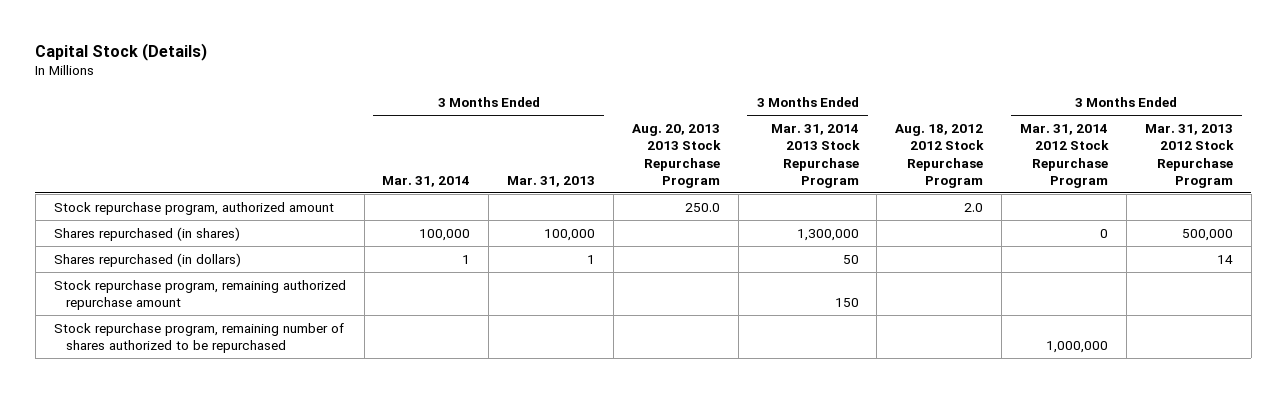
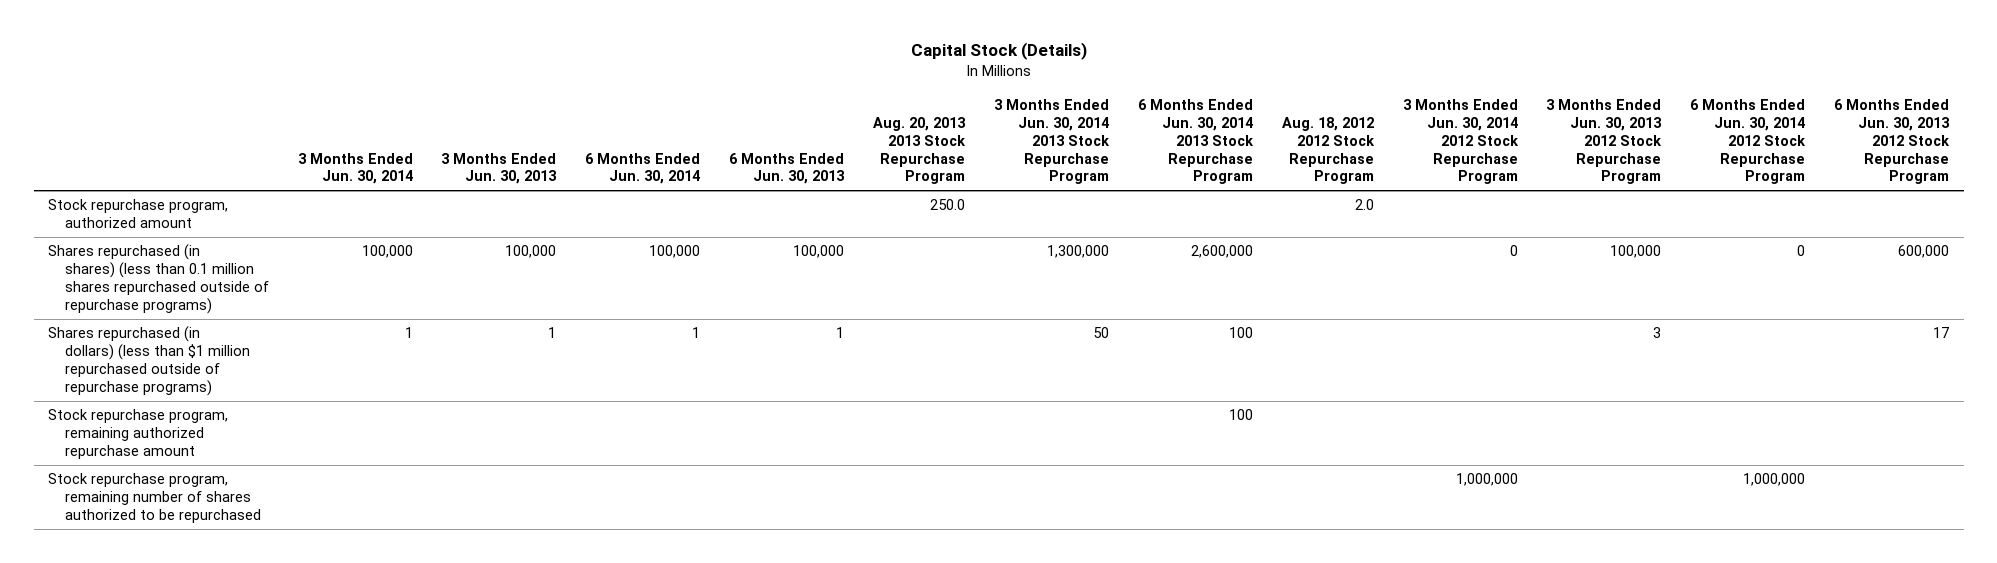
- | 3 Months Ended Mar. 31, 2014 | 3 Months Ended Mar. 31, 2013 | Aug. 20, 2013 2013 Stock Repurchase Program | 3 Months Ended Mar. 31, 2014 2013 Stock Repurchase Program | Aug. 18, 2012 2012 Stock Repurchase Program | 3 Months Ended Mar. 31, 2014 2012 Stock Repurchase Program | 3 Months Ended Mar. 31, 2013 2012 Stock Repurchase Program
+ | 3 Months Ended Jun. 30, 2014 | 3 Months Ended Jun. 30, 2013 | 6 Months Ended Jun. 30, 2014 | 6 Months Ended Jun. 30, 2013 | Aug. 20, 2013 2013 Stock Repurchase Program | 3 Months Ended Jun. 30, 2014 2013 Stock Repurchase Program | 6 Months Ended Jun. 30, 2014 2013 Stock Repurchase Program | Aug. 18, 2012 2012 Stock Repurchase Program | 3 Months Ended Jun. 30, 2014 2012 Stock Repurchase Program | 3 Months Ended Jun. 30, 2013 2012 Stock Repurchase Program | 6 Months Ended Jun. 30, 2014 2012 Stock Repurchase Program | 6 Months Ended Jun. 30, 2013 2012 Stock Repurchase Program
- Shares repurchased (in shares) | 100,000 | 100,000 | | 1,300,000 | | 0 | 500,000
- Shares repurchased (in dollars) | 1 | 1 | | 50 | | | 14
+ Shares repurchased (in shares) (less than 0.1 million shares repurchased outside of repurchase programs) | 100,000 | 100,000 | 100,000 | 100,000 | | 1,300,000 | 2,600,000 | | 0 | 100,000 | 0 | 600,000
+ Shares repurchased (in dollars) (less than $1 million repurchased outside of repurchase programs) | 1 | 1 | 1 | 1 | | 50 | 100 | | | 3 | | 17

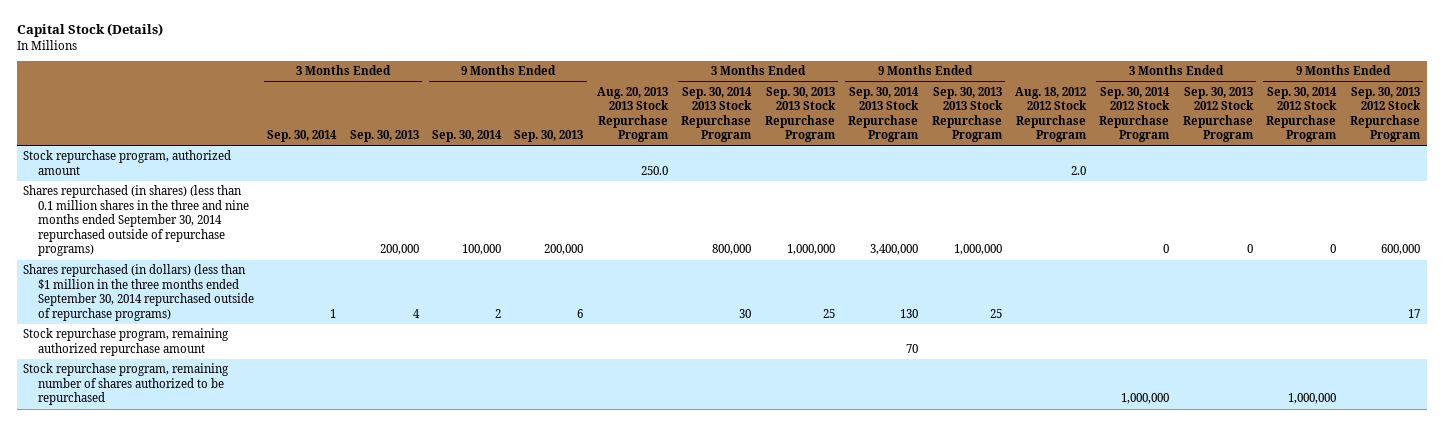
- | 3 Months Ended Jun. 30, 2014 | 3 Months Ended Jun. 30, 2013 | 6 Months Ended Jun. 30, 2014 | 6 Months Ended Jun. 30, 2013 | Aug. 20, 2013 2013 Stock Repurchase Program | 3 Months Ended Jun. 30, 2014 2013 Stock Repurchase Program | 6 Months Ended Jun. 30, 2014 2013 Stock Repurchase Program | Aug. 18, 2012 2012 Stock Repurchase Program | 3 Months Ended Jun. 30, 2014 2012 Stock Repurchase Program | 3 Months Ended Jun. 30, 2013 2012 Stock Repurchase Program | 6 Months Ended Jun. 30, 2014 2012 Stock Repurchase Program | 6 Months Ended Jun. 30, 2013 2012 Stock Repurchase Program
+ | 3 Months Ended Sep. 30, 2014 | 3 Months Ended Sep. 30, 2013 | 9 Months Ended Sep. 30, 2014 | 9 Months Ended Sep. 30, 2013 | Aug. 20, 2013 2013 Stock Repurchase Program | 3 Months Ended Sep. 30, 2014 2013 Stock Repurchase Program | 3 Months Ended Sep. 30, 2013 2013 Stock Repurchase Program | 9 Months Ended Sep. 30, 2014 2013 Stock Repurchase Program | 9 Months Ended Sep. 30, 2013 2013 Stock Repurchase Program | Aug. 18, 2012 2012 Stock Repurchase Program | 3 Months Ended Sep. 30, 2014 2012 Stock Repurchase Program | 3 Months Ended Sep. 30, 2013 2012 Stock Repurchase Program | 9 Months Ended Sep. 30, 2014 2012 Stock Repurchase Program | 9 Months Ended Sep. 30, 2013 2012 Stock Repurchase Program
- Shares repurchased (in shares) (less than 0.1 million shares repurchased outside of repurchase programs) | 100,000 | 100,000 | 100,000 | 100,000 | | 1,300,000 | 2,600,000 | | 0 | 100,000 | 0 | 600,000
- Shares repurchased (in dollars) (less than $1 million repurchased outside of repurchase programs) | 1 | 1 | 1 | 1 | | 50 | 100 | | | 3 | | 17
+ Shares repurchased (in shares) (less than 0.1 million shares in the three and nine months ended September 30, 2014 repurchased outside of repurchase programs) | | 200,000 | 100,000 | 200,000 | | 800,000 | 1,000,000 | 3,400,000 | 1,000,000 | | 0 | 0 | 0 | 600,000
+ Shares repurchased (in dollars) (less than $1 million in the three months ended September 30, 2014 repurchased outside of repurchase programs) | 1 | 4 | 2 | 6 | | 30 | 25 | 130 | 25 | | | | | 17

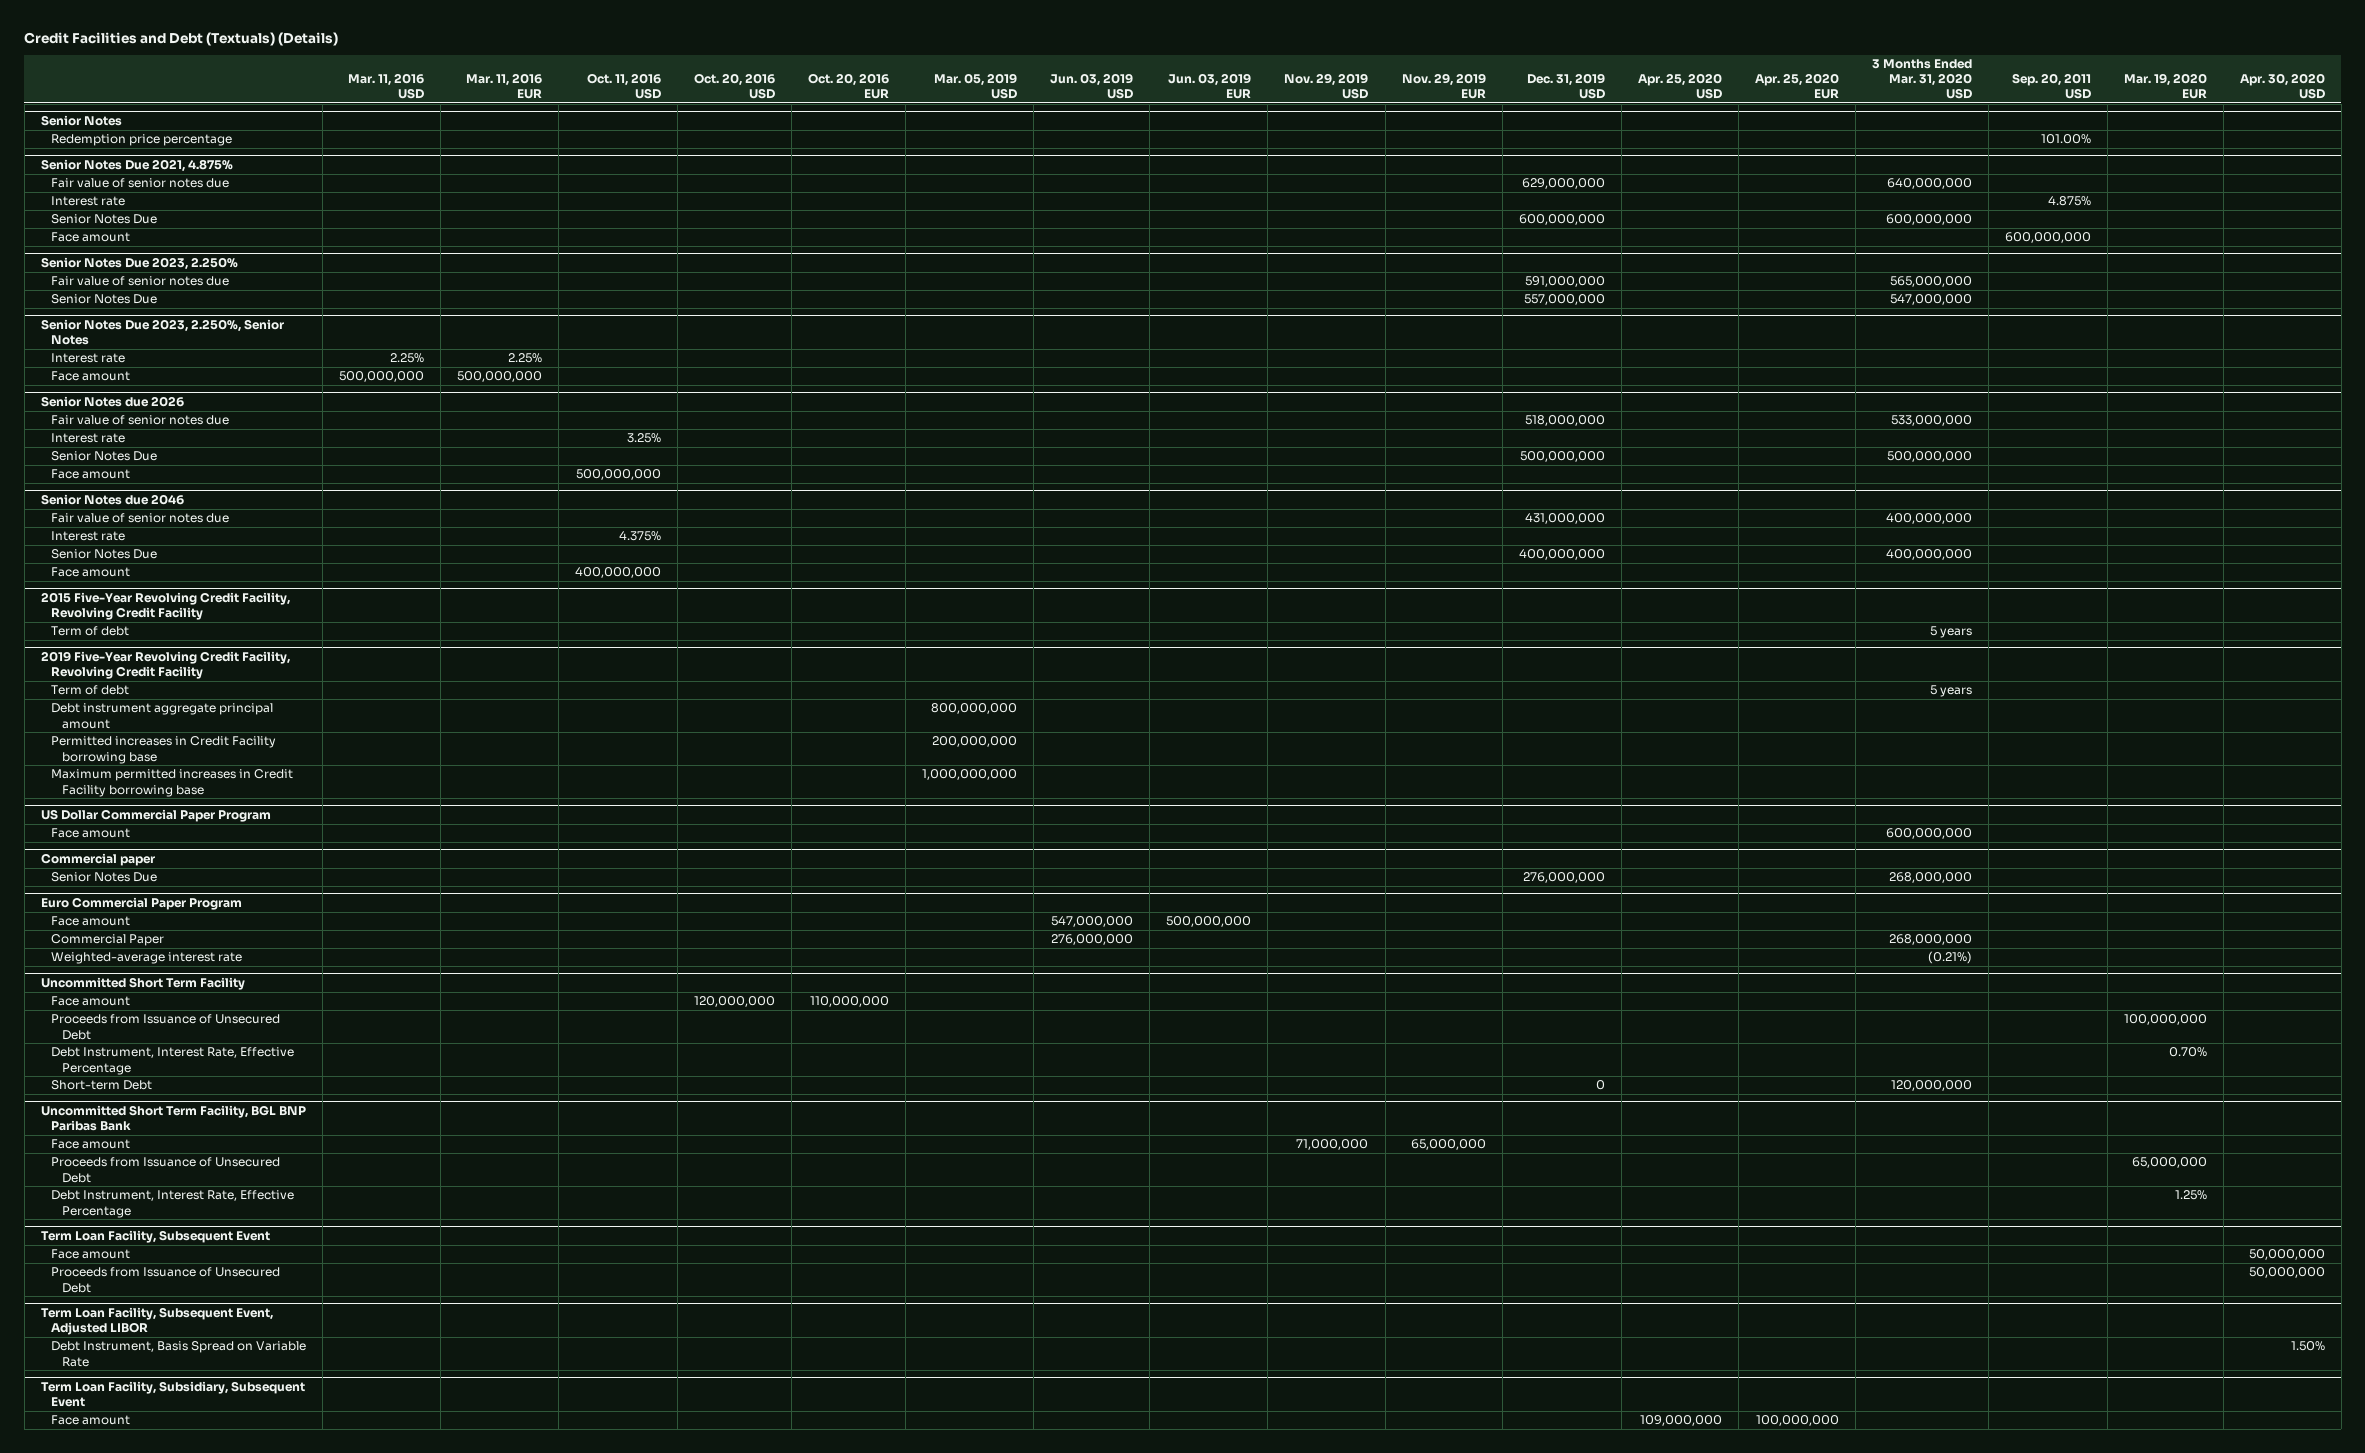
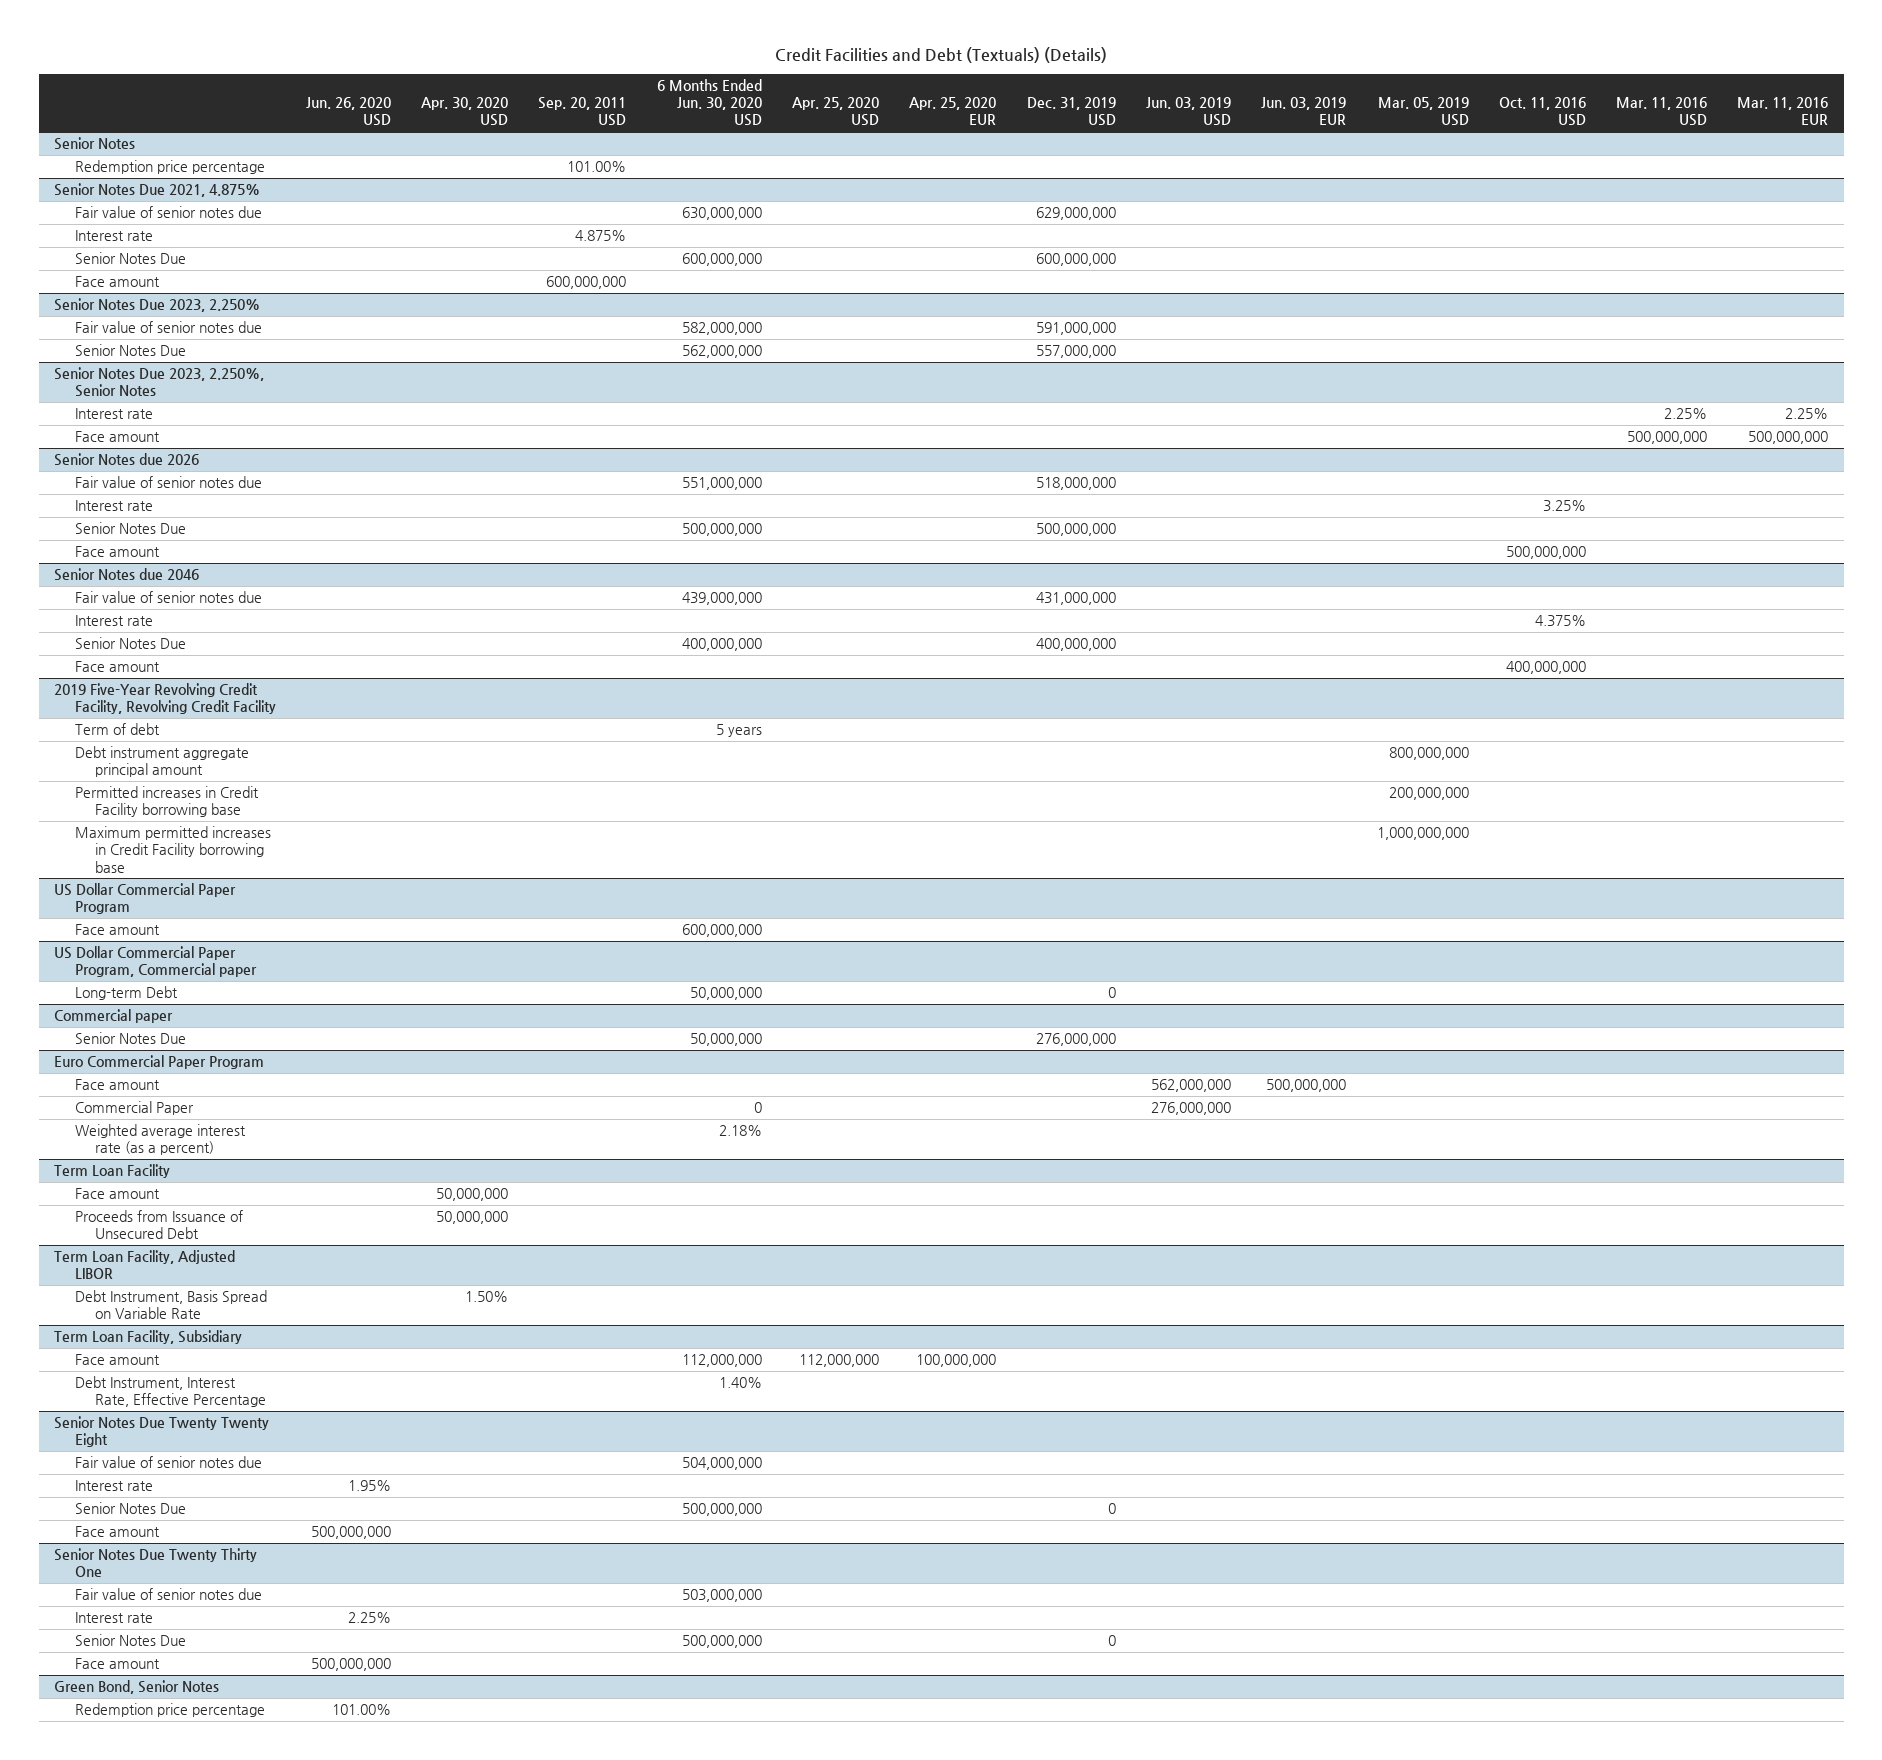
- | Mar. 11, 2016 USD | Mar. 11, 2016 EUR | Oct. 11, 2016 USD | Oct. 20, 2016 USD | Oct. 20, 2016 EUR | Mar. 05, 2019 USD | Jun. 03, 2019 USD | Jun. 03, 2019 EUR | Nov. 29, 2019 USD | Nov. 29, 2019 EUR | Dec. 31, 2019 USD | Apr. 25, 2020 USD | Apr. 25, 2020 EUR | 3 Months Ended Mar. 31, 2020 USD | Sep. 20, 2011 USD | Mar. 19, 2020 EUR | Apr. 30, 2020 USD
+ | Jun. 26, 2020 USD | Apr. 30, 2020 USD | Sep. 20, 2011 USD | 6 Months Ended Jun. 30, 2020 USD | Apr. 25, 2020 USD | Apr. 25, 2020 EUR | Dec. 31, 2019 USD | Jun. 03, 2019 USD | Jun. 03, 2019 EUR | Mar. 05, 2019 USD | Oct. 11, 2016 USD | Mar. 11, 2016 USD | Mar. 11, 2016 EUR
- 2015 Five-Year Revolving Credit Facility, Revolving Credit Facility
- Term of debt | | | | | | | | | | | | | | 5 years | | |
+ US Dollar Commercial Paper Program, Commercial paper
+ Long-term Debt | | | | 50,000,000 | | | 0 | | | | | |
@ Euro Commercial Paper Program
- Face amount | | | | | | | 547,000,000 | 500,000,000 | | | | | | | | |
+ Face amount | | | | | | | | 562,000,000 | 500,000,000 | | | |
- Weighted-average interest rate | | | | | | | | | | | | | | (0.21%) | | |
- Uncommitted Short Term Facility
- Face amount | | | | 120,000,000 | 110,000,000 | | | | | | | | | | | |
- Proceeds from Issuance of Unsecured Debt | | | | | | | | | | | | | | | | 100,000,000 |
- Debt Instrument, Interest Rate, Effective Percentage | | | | | | | | | | | | | | | | 0.70% |
- Short-term Debt | | | | | | | | | | | 0 | | | 120,000,000 | | |
- Uncommitted Short Term Facility, BGL BNP Paribas Bank
- Face amount | | | | | | | | | 71,000,000 | 65,000,000 | | | | | | |
- Proceeds from Issuance of Unsecured Debt | | | | | | | | | | | | | | | | 65,000,000 |
- Debt Instrument, Interest Rate, Effective Percentage | | | | | | | | | | | | | | | | 1.25% |
- Term Loan Facility, Subsequent Event
@ Euro Commercial Paper Program
+ Weighted average interest rate (as a percent) | | | | 2.18% | | | | | | | | |
+ Term Loan Facility
- Term Loan Facility, Subsequent Event, Adjusted LIBOR
+ Term Loan Facility, Adjusted LIBOR
- Term Loan Facility, Subsidiary, Subsequent Event
- Face amount | | | | | | | | | | | | 109,000,000 | 100,000,000 | | | |
+ Term Loan Facility, Subsidiary
+ Face amount | | | | 112,000,000 | 112,000,000 | 100,000,000 | | | | | | |
+ Debt Instrument, Interest Rate, Effective Percentage | | | | 1.40% | | | | | | | | |
+ Senior Notes Due Twenty Twenty Eight
+ Fair value of senior notes due | | | | 504,000,000 | | | | | | | | |
+ Interest rate | 1.95% | | | | | | | | | | | |
+ Senior Notes Due | | | | 500,000,000 | | | 0 | | | | | |
+ Face amount | 500,000,000 | | | | | | | | | | | |
+ Senior Notes Due Twenty Thirty One
+ Fair value of senior notes due | | | | 503,000,000 | | | | | | | | |
+ Interest rate | 2.25% | | | | | | | | | | | |
+ Senior Notes Due | | | | 500,000,000 | | | 0 | | | | | |
+ Face amount | 500,000,000 | | | | | | | | | | | |
+ Green Bond, Senior Notes
+ Redemption price percentage | 101.00% | | | | | | | | | | | |

